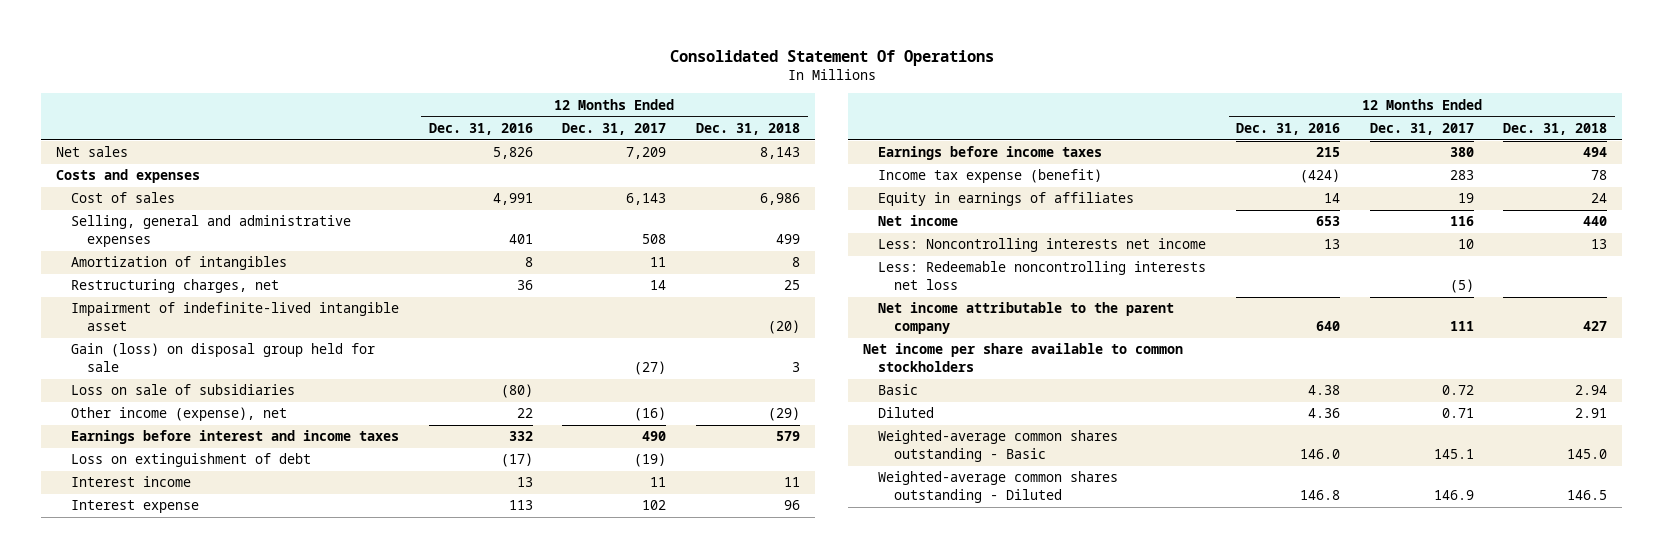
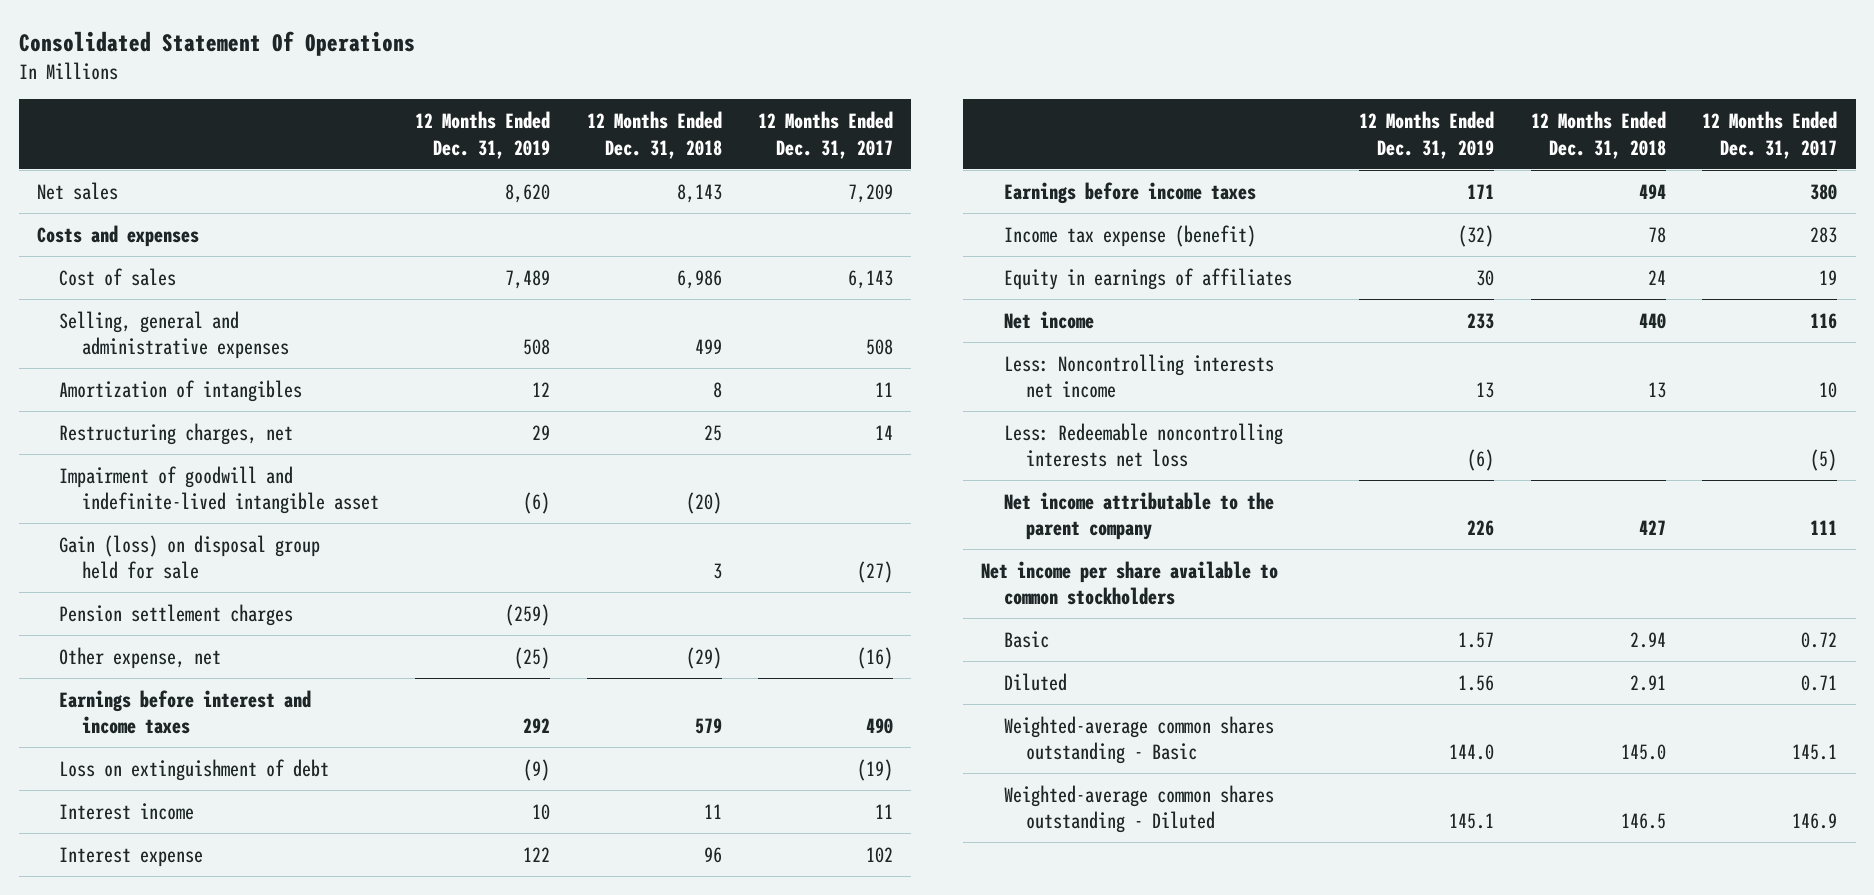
- | 12 Months Ended Dec. 31, 2016 | 12 Months Ended Dec. 31, 2017 | 12 Months Ended Dec. 31, 2018
+ | 12 Months Ended Dec. 31, 2019 | 12 Months Ended Dec. 31, 2018 | 12 Months Ended Dec. 31, 2017
- Impairment of indefinite-lived intangible asset | | | (20)
+ Impairment of goodwill and indefinite-lived intangible asset | (6) | (20) |
- Loss on sale of subsidiaries | (80) | |
- Other income (expense), net | 22 | (16) | (29)
+ Pension settlement charges | (259) | |
+ Other expense, net | (25) | (29) | (16)

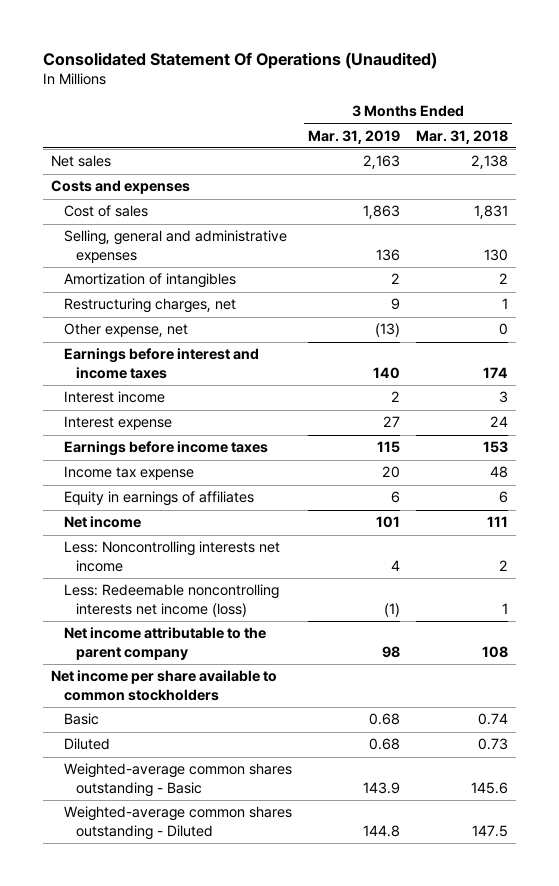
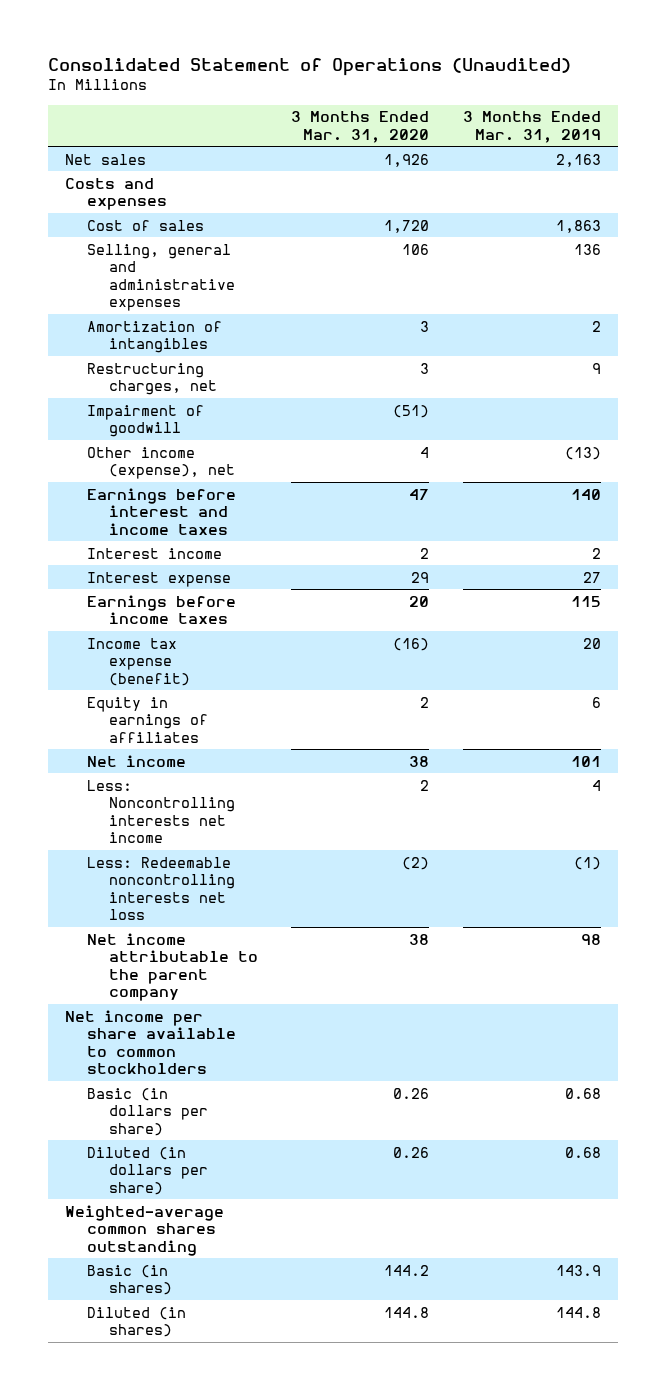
- Consolidated Statement Of Operations (Unaudited)
+ Consolidated Statement of Operations (Unaudited)
- | 3 Months Ended Mar. 31, 2019 | 3 Months Ended Mar. 31, 2018
+ | 3 Months Ended Mar. 31, 2020 | 3 Months Ended Mar. 31, 2019
- Other expense, net | (13) | 0
+ Impairment of goodwill | (51) |
+ Other income (expense), net | 4 | (13)
- Income tax expense | 20 | 48
+ Income tax expense (benefit) | (16) | 20
- Less: Redeemable noncontrolling interests net income (loss) | (1) | 1
+ Less: Redeemable noncontrolling interests net loss | (2) | (1)
- Basic | 0.68 | 0.74
- Diluted | 0.68 | 0.73
- Weighted-average common shares outstanding - Basic | 143.9 | 145.6
- Weighted-average common shares outstanding - Diluted | 144.8 | 147.5
+ Basic (in dollars per share) | 0.26 | 0.68
+ Diluted (in dollars per share) | 0.26 | 0.68
+ Weighted-average common shares outstanding
+ Basic (in shares) | 144.2 | 143.9
+ Diluted (in shares) | 144.8 | 144.8

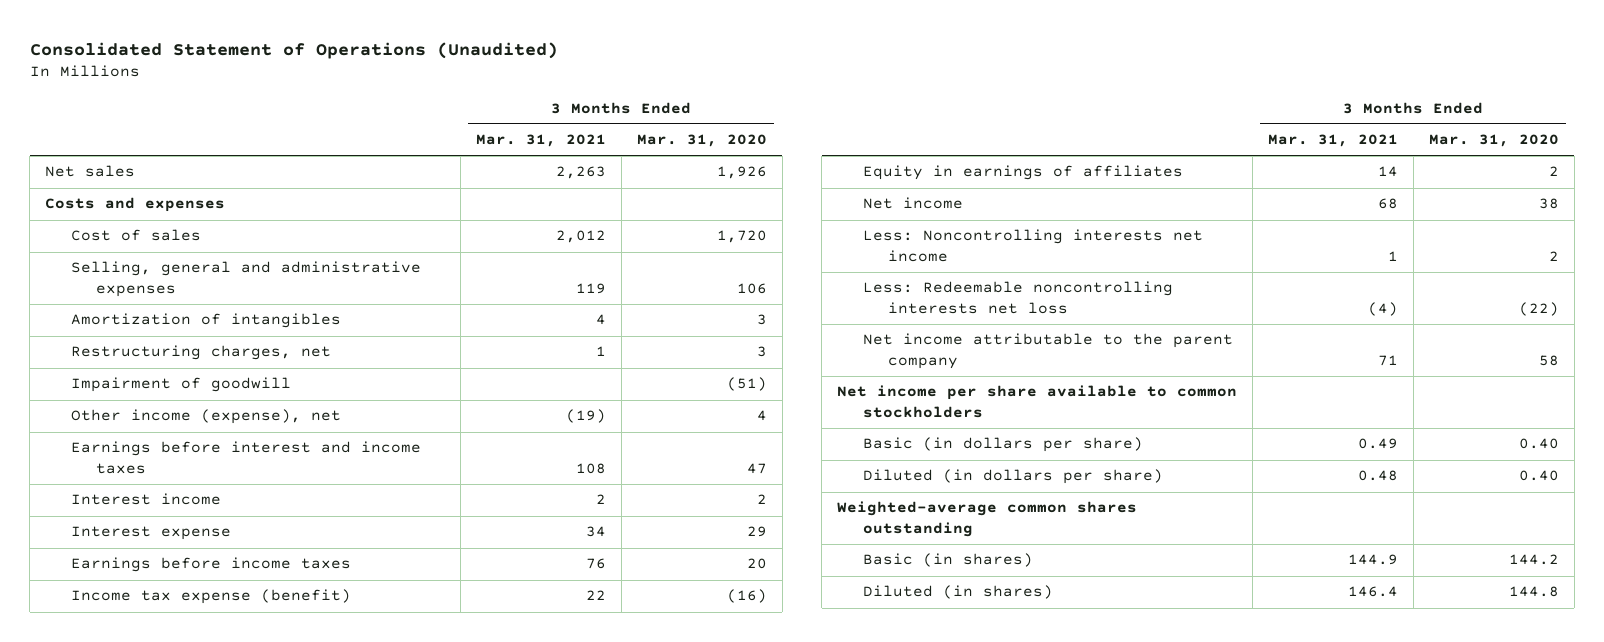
- | 3 Months Ended Mar. 31, 2020 | 3 Months Ended Mar. 31, 2019
+ | 3 Months Ended Mar. 31, 2021 | 3 Months Ended Mar. 31, 2020
- Less: Redeemable noncontrolling interests net loss | (2) | (1)
- Net income attributable to the parent company | 38 | 98
+ Less: Redeemable noncontrolling interests net loss | (4) | (22)
+ Net income attributable to the parent company | 71 | 58
- Basic (in dollars per share) | 0.26 | 0.68
- Diluted (in dollars per share) | 0.26 | 0.68
+ Basic (in dollars per share) | 0.49 | 0.40
+ Diluted (in dollars per share) | 0.48 | 0.40

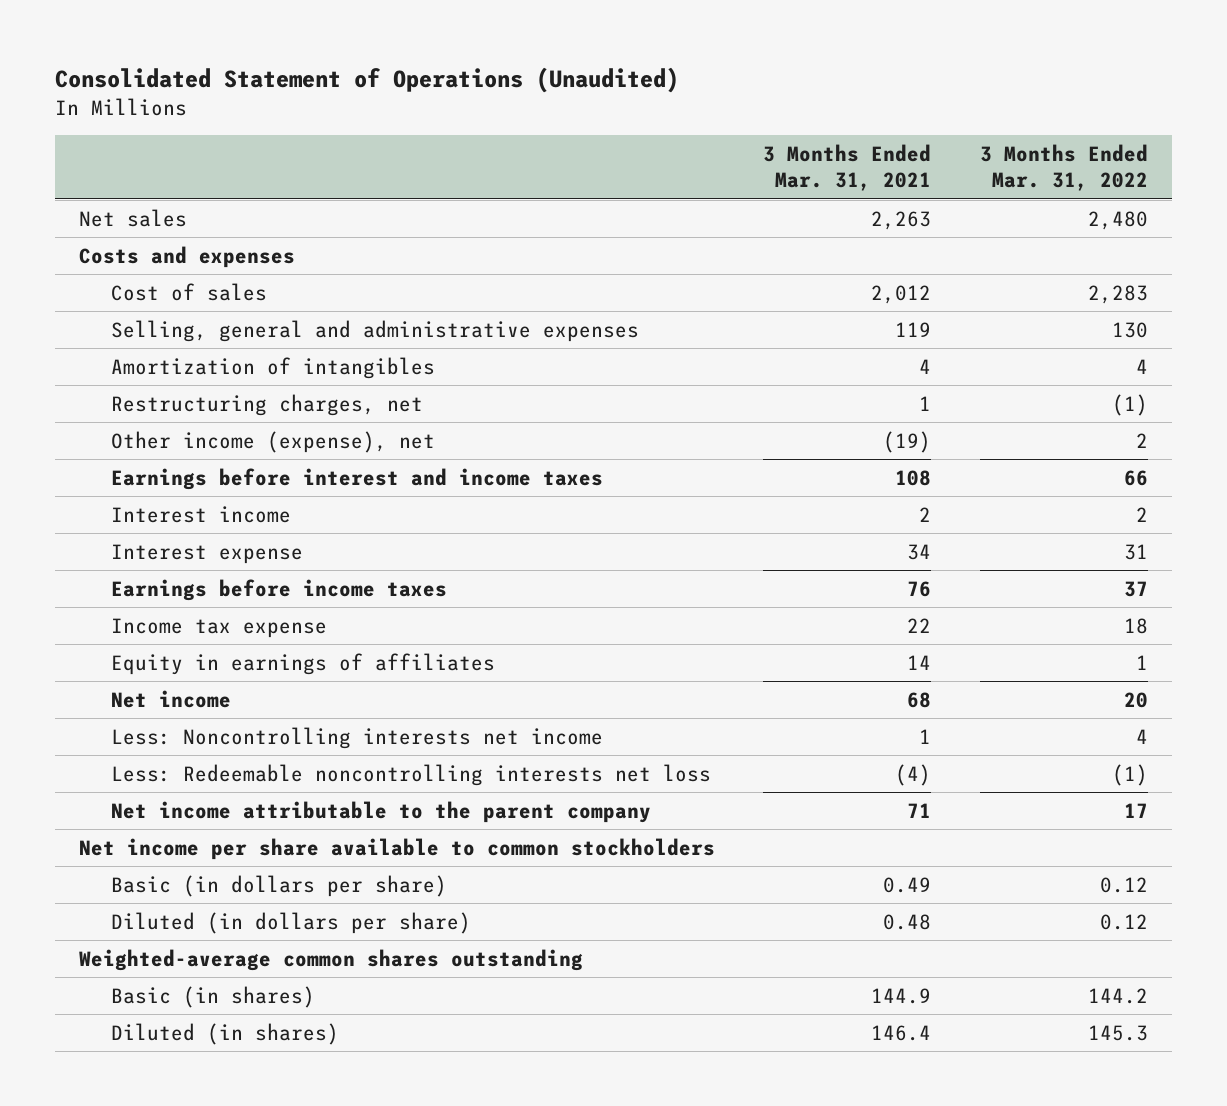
- | 3 Months Ended Mar. 31, 2021 | 3 Months Ended Mar. 31, 2020
+ | 3 Months Ended Mar. 31, 2021 | 3 Months Ended Mar. 31, 2022
- Impairment of goodwill | | (51)
- Income tax expense (benefit) | 22 | (16)
+ Income tax expense | 22 | 18

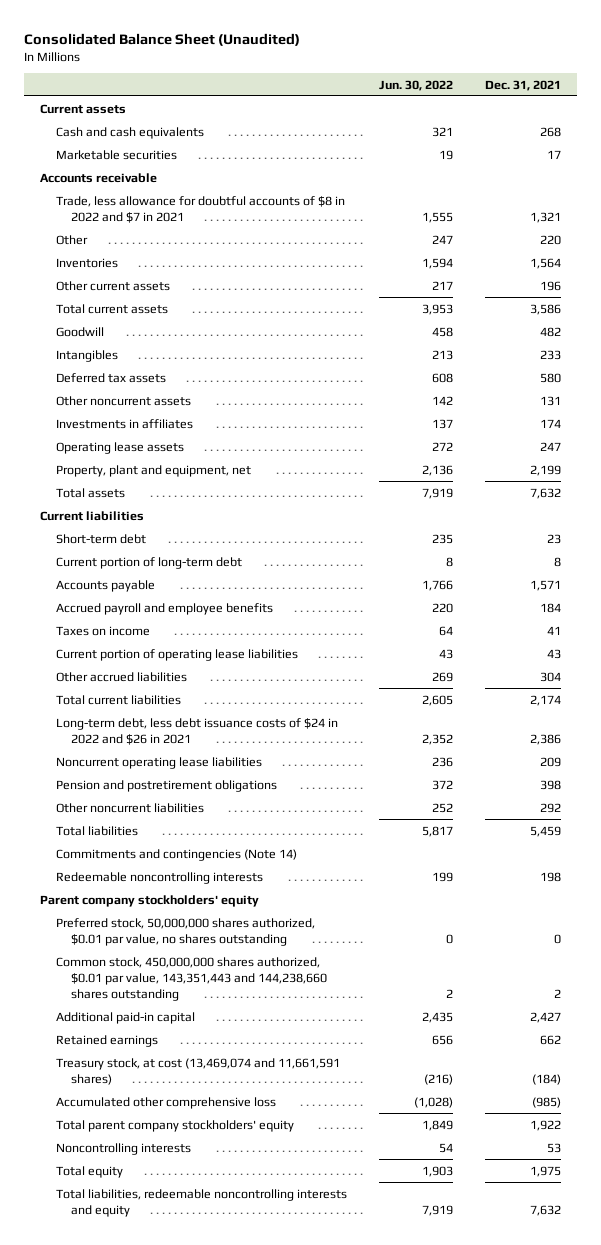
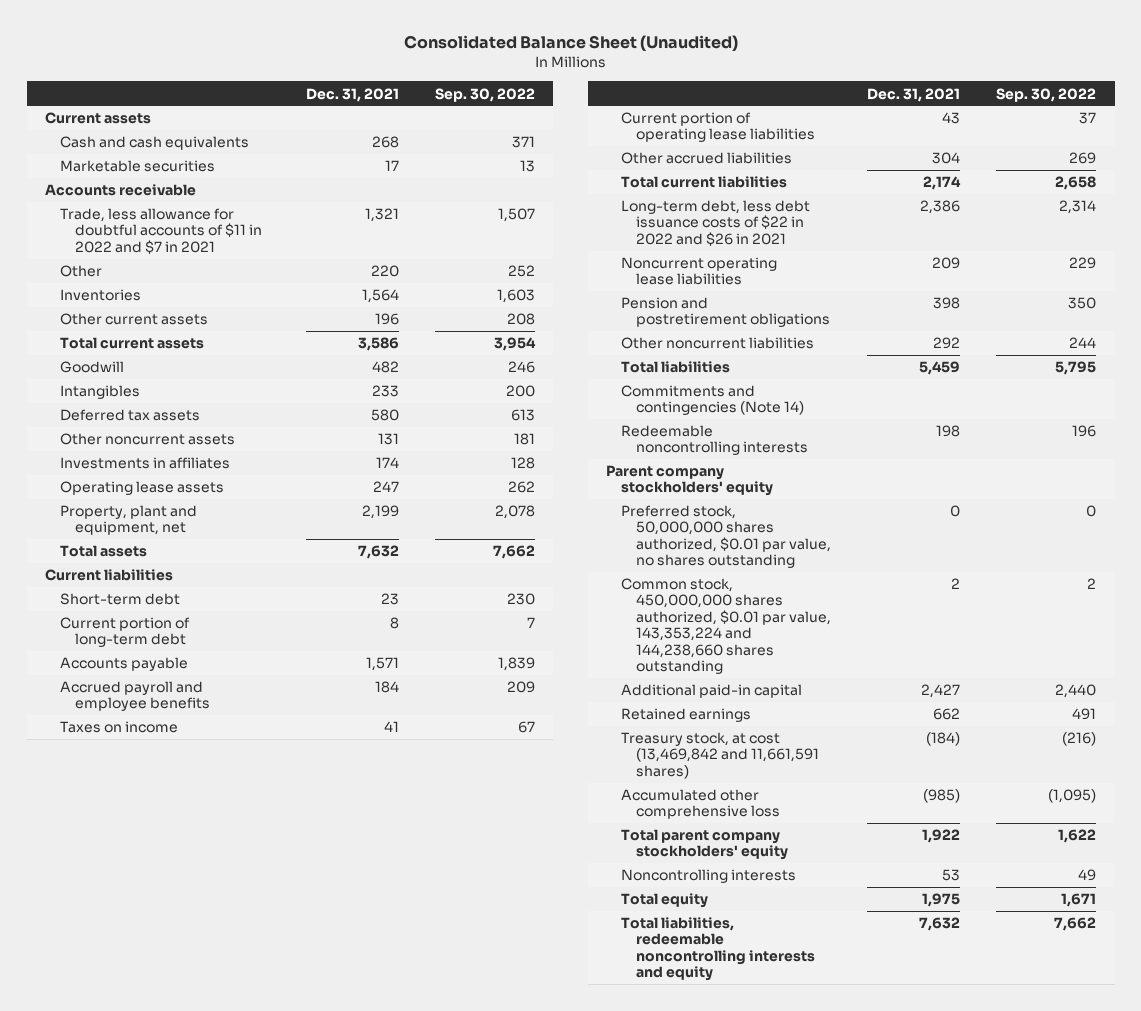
- | Jun. 30, 2022 | Dec. 31, 2021
+ | Dec. 31, 2021 | Sep. 30, 2022
- Trade, less allowance for doubtful accounts of $8 in 2022 and $7 in 2021 | 1,555 | 1,321
+ Trade, less allowance for doubtful accounts of $11 in 2022 and $7 in 2021 | 1,321 | 1,507
- Long-term debt, less debt issuance costs of $24 in 2022 and $26 in 2021 | 2,352 | 2,386
+ Long-term debt, less debt issuance costs of $22 in 2022 and $26 in 2021 | 2,386 | 2,314
- Common stock, 450,000,000 shares authorized, $0.01 par value, 143,351,443 and 144,238,660 shares outstanding | 2 | 2
+ Common stock, 450,000,000 shares authorized, $0.01 par value, 143,353,224 and 144,238,660 shares outstanding | 2 | 2
- Treasury stock, at cost (13,469,074 and 11,661,591 shares) | (216) | (184)
+ Treasury stock, at cost (13,469,842 and 11,661,591 shares) | (184) | (216)

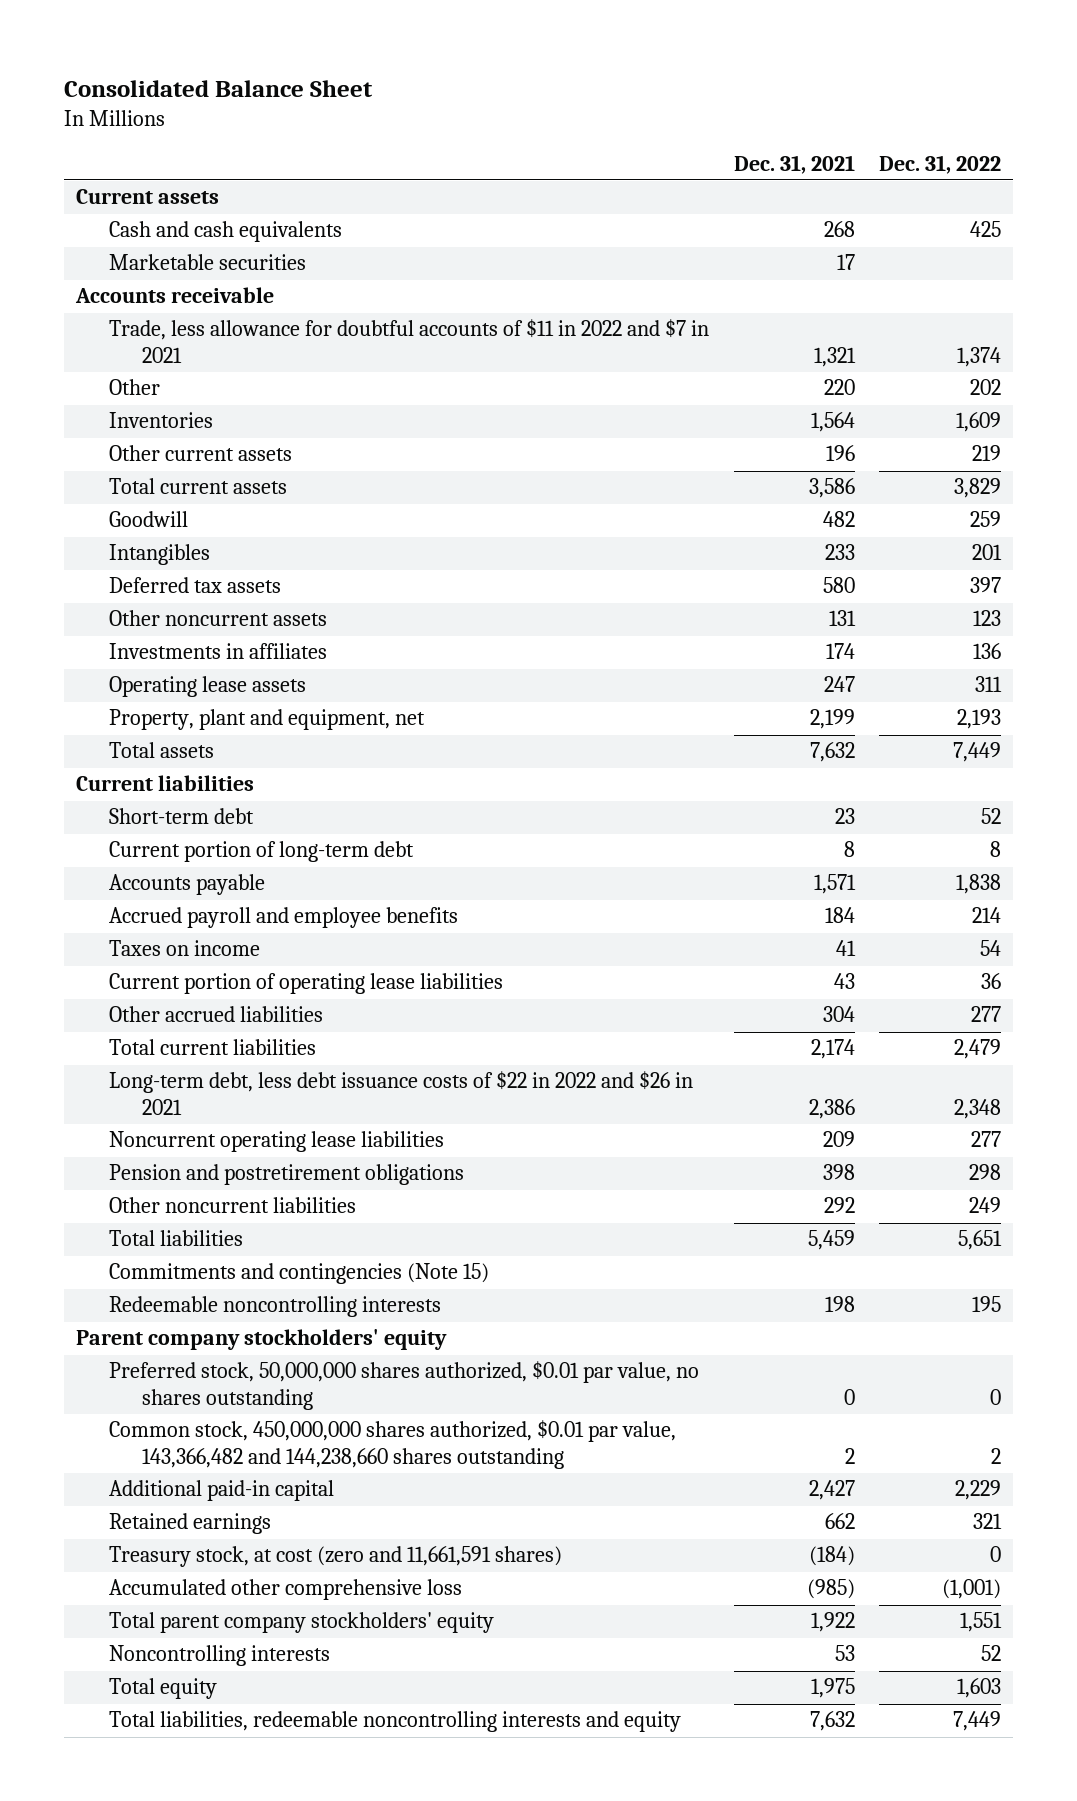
- Consolidated Balance Sheet (Unaudited)
+ Consolidated Balance Sheet
- | Dec. 31, 2021 | Sep. 30, 2022
+ | Dec. 31, 2021 | Dec. 31, 2022
- Commitments and contingencies (Note 14)
+ Commitments and contingencies (Note 15)
- Common stock, 450,000,000 shares authorized, $0.01 par value, 143,353,224 and 144,238,660 shares outstanding | 2 | 2
+ Common stock, 450,000,000 shares authorized, $0.01 par value, 143,366,482 and 144,238,660 shares outstanding | 2 | 2
- Treasury stock, at cost (13,469,842 and 11,661,591 shares) | (184) | (216)
+ Treasury stock, at cost (zero and 11,661,591 shares) | (184) | 0

